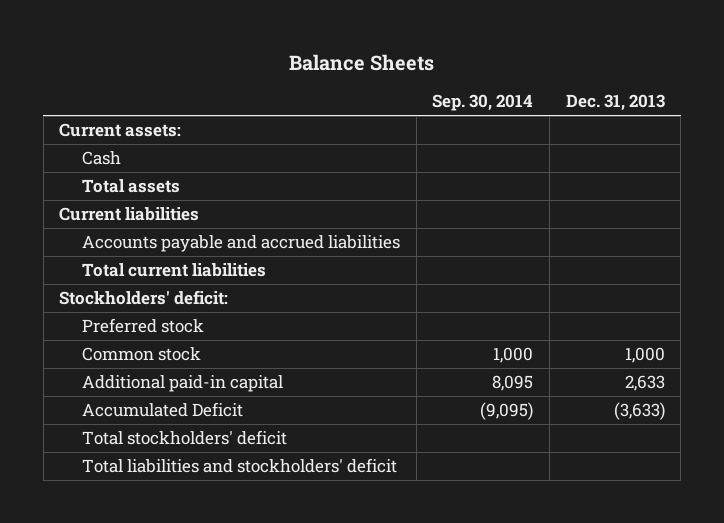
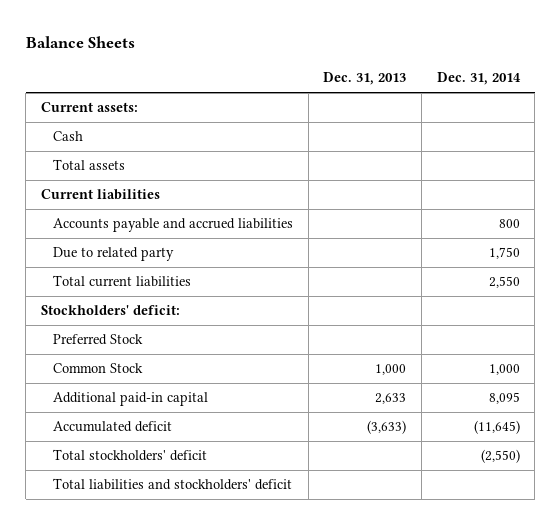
- | Sep. 30, 2014 | Dec. 31, 2013
+ | Dec. 31, 2013 | Dec. 31, 2014
+ Due to related party | | 1,750
- Preferred stock
- Common stock | 1,000 | 1,000
+ Preferred Stock
+ Common Stock | 1,000 | 1,000
- Accumulated Deficit | (9,095) | (3,633)
+ Accumulated deficit | (3,633) | (11,645)

